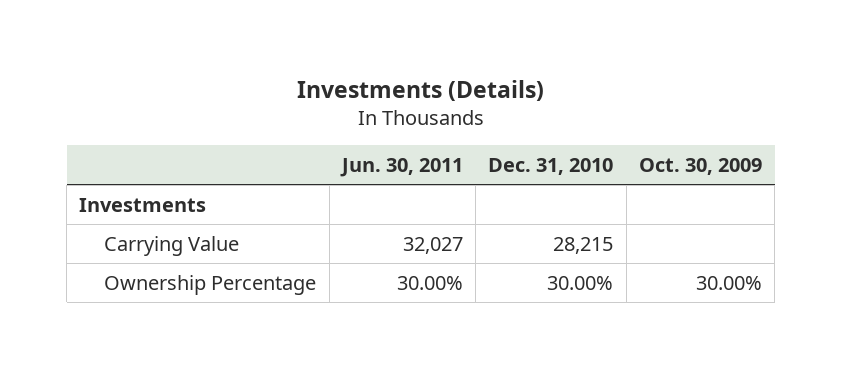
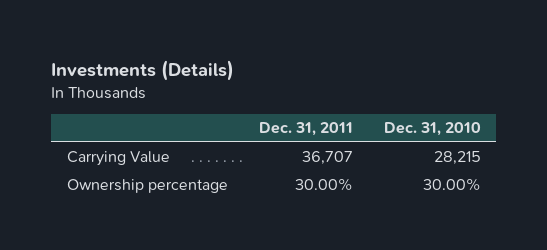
- | Jun. 30, 2011 | Dec. 31, 2010 | Oct. 30, 2009
+ | Dec. 31, 2011 | Dec. 31, 2010
- Investments
- Ownership Percentage | 30.00% | 30.00% | 30.00%
+ Ownership percentage | 30.00% | 30.00%

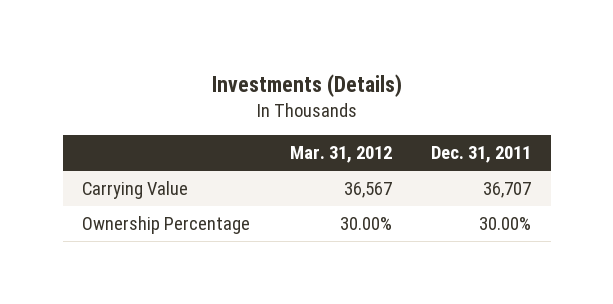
- | Dec. 31, 2011 | Dec. 31, 2010
+ | Mar. 31, 2012 | Dec. 31, 2011
- Ownership percentage | 30.00% | 30.00%
+ Ownership Percentage | 30.00% | 30.00%

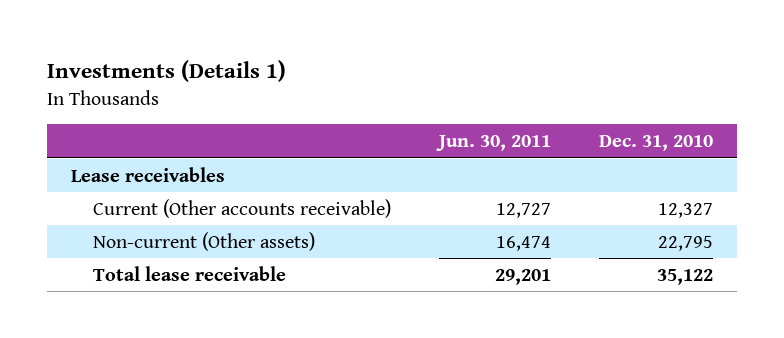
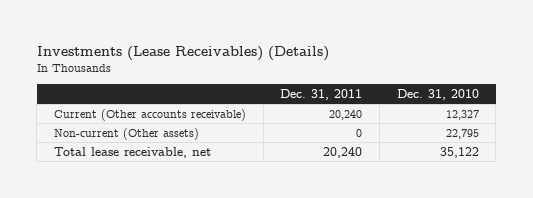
- Investments (Details 1)
+ Investments (Lease Receivables) (Details)
- | Jun. 30, 2011 | Dec. 31, 2010
+ | Dec. 31, 2011 | Dec. 31, 2010
- Lease receivables
- Total lease receivable | 29,201 | 35,122
+ Total lease receivable, net | 20,240 | 35,122

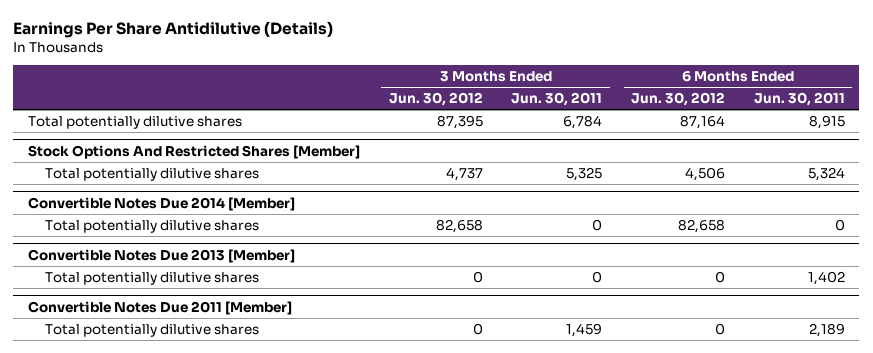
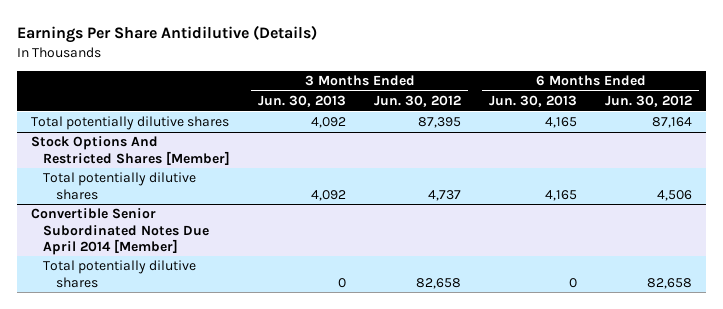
- | 3 Months Ended Jun. 30, 2012 | 3 Months Ended Jun. 30, 2011 | 6 Months Ended Jun. 30, 2012 | 6 Months Ended Jun. 30, 2011
+ | 3 Months Ended Jun. 30, 2013 | 3 Months Ended Jun. 30, 2012 | 6 Months Ended Jun. 30, 2013 | 6 Months Ended Jun. 30, 2012
- Convertible Notes Due 2014 [Member]
+ Convertible Senior Subordinated Notes Due April 2014 [Member]
- Convertible Notes Due 2013 [Member]
- Total potentially dilutive shares | 0 | 0 | 0 | 1,402
- Convertible Notes Due 2011 [Member]
- Total potentially dilutive shares | 0 | 1,459 | 0 | 2,189

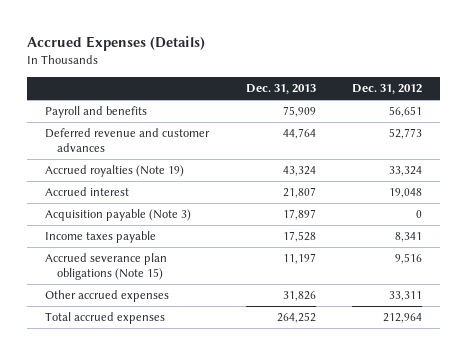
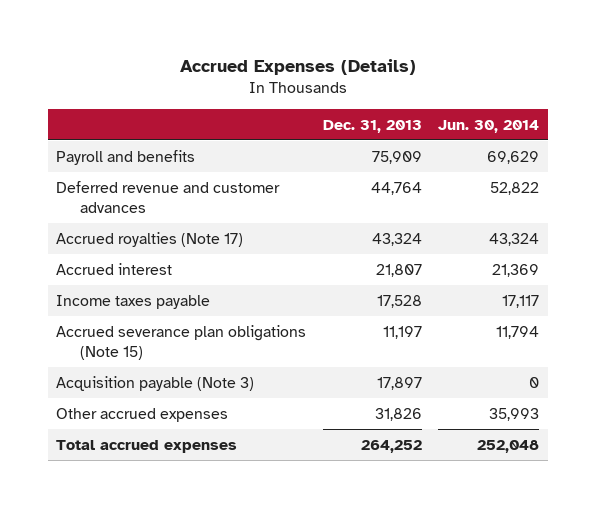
- | Dec. 31, 2013 | Dec. 31, 2012
+ | Dec. 31, 2013 | Jun. 30, 2014
- Accrued royalties (Note 19) | 43,324 | 33,324
+ Accrued royalties (Note 17) | 43,324 | 43,324
moved down: Acquisition payable (Note 3) | 17,897 | 0

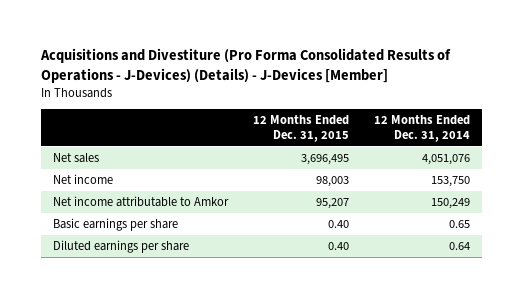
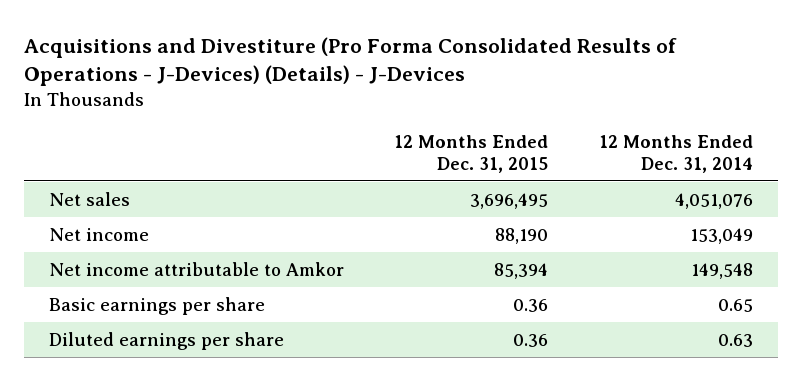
- Acquisitions and Divestiture (Pro Forma Consolidated Results of Operations - J-Devices) (Details) - J-Devices [Member]
+ Acquisitions and Divestiture (Pro Forma Consolidated Results of Operations - J-Devices) (Details) - J-Devices
- Net income | 98,003 | 153,750
- Net income attributable to Amkor | 95,207 | 150,249
- Basic earnings per share | 0.40 | 0.65
- Diluted earnings per share | 0.40 | 0.64
+ Net income | 88,190 | 153,049
+ Net income attributable to Amkor | 85,394 | 149,548
+ Basic earnings per share | 0.36 | 0.65
+ Diluted earnings per share | 0.36 | 0.63

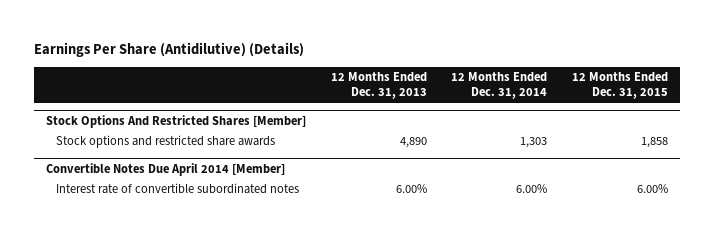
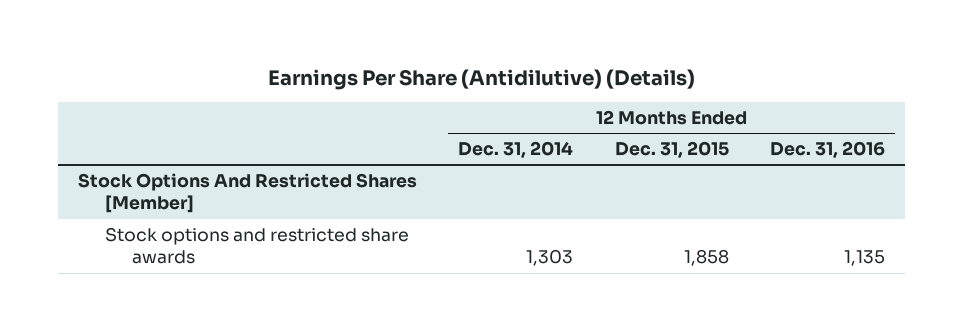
- | 12 Months Ended Dec. 31, 2013 | 12 Months Ended Dec. 31, 2014 | 12 Months Ended Dec. 31, 2015
+ | 12 Months Ended Dec. 31, 2014 | 12 Months Ended Dec. 31, 2015 | 12 Months Ended Dec. 31, 2016
- Convertible Notes Due April 2014 [Member]
- Interest rate of convertible subordinated notes | 6.00% | 6.00% | 6.00%

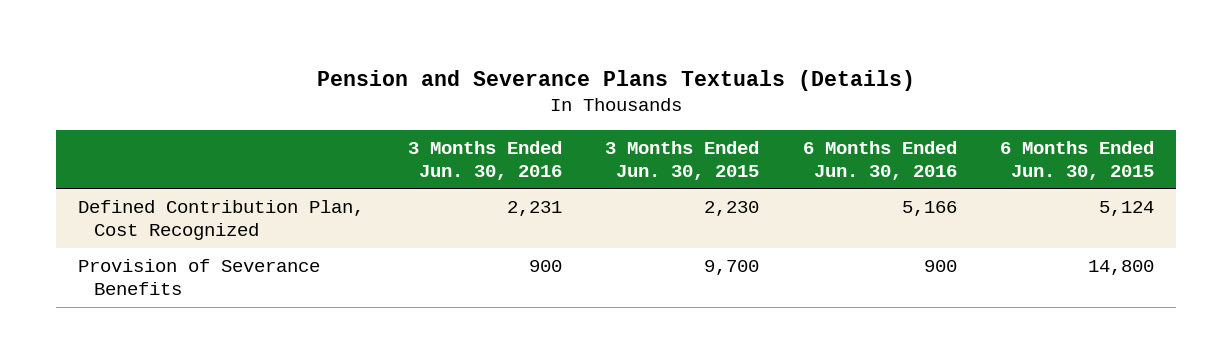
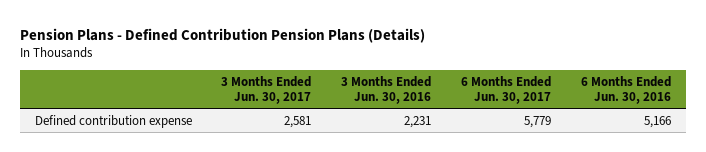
- Pension and Severance Plans Textuals (Details)
+ Pension Plans - Defined Contribution Pension Plans (Details)
- | 3 Months Ended Jun. 30, 2016 | 3 Months Ended Jun. 30, 2015 | 6 Months Ended Jun. 30, 2016 | 6 Months Ended Jun. 30, 2015
+ | 3 Months Ended Jun. 30, 2017 | 3 Months Ended Jun. 30, 2016 | 6 Months Ended Jun. 30, 2017 | 6 Months Ended Jun. 30, 2016
- Defined Contribution Plan, Cost Recognized | 2,231 | 2,230 | 5,166 | 5,124
- Provision of Severance Benefits | 900 | 9,700 | 900 | 14,800
+ Defined contribution expense | 2,581 | 2,231 | 5,779 | 5,166

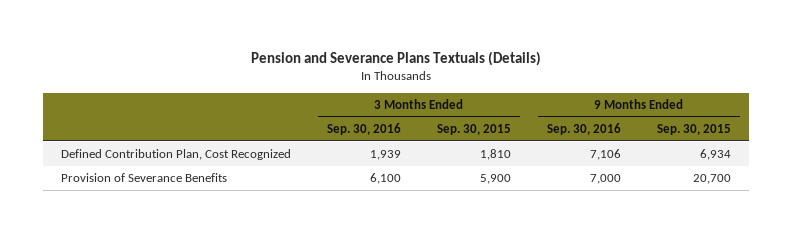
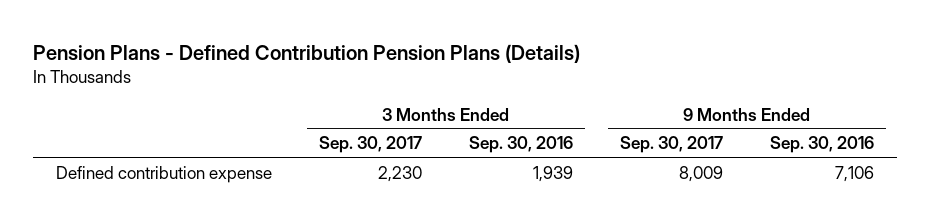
- Pension and Severance Plans Textuals (Details)
+ Pension Plans - Defined Contribution Pension Plans (Details)
- | 3 Months Ended Sep. 30, 2016 | 3 Months Ended Sep. 30, 2015 | 9 Months Ended Sep. 30, 2016 | 9 Months Ended Sep. 30, 2015
+ | 3 Months Ended Sep. 30, 2017 | 3 Months Ended Sep. 30, 2016 | 9 Months Ended Sep. 30, 2017 | 9 Months Ended Sep. 30, 2016
- Defined Contribution Plan, Cost Recognized | 1,939 | 1,810 | 7,106 | 6,934
- Provision of Severance Benefits | 6,100 | 5,900 | 7,000 | 20,700
+ Defined contribution expense | 2,230 | 1,939 | 8,009 | 7,106

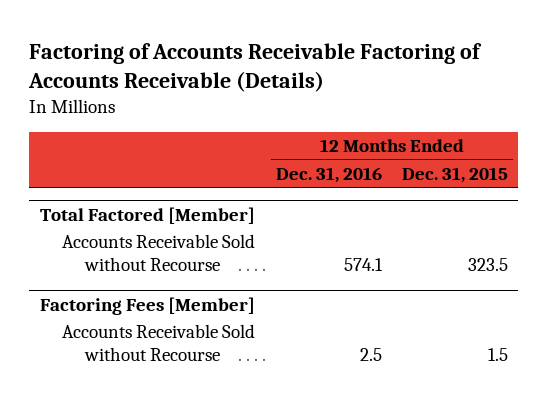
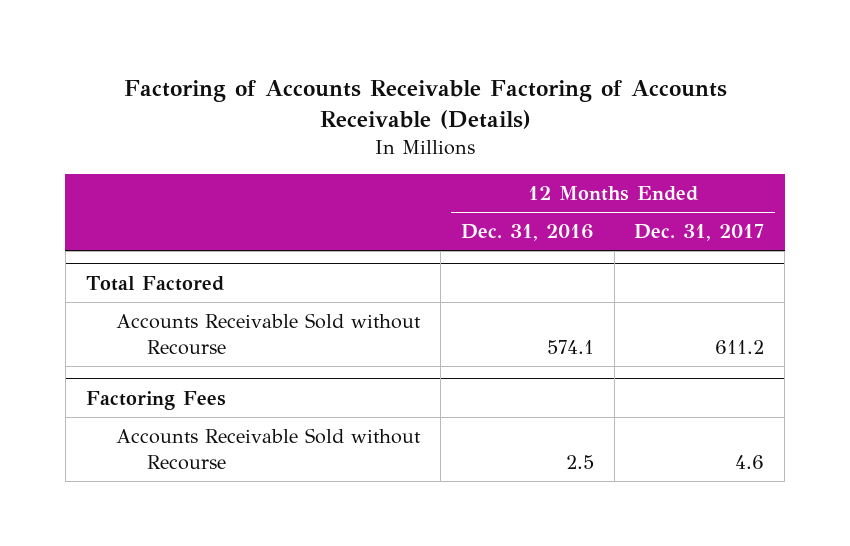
- | 12 Months Ended Dec. 31, 2016 | 12 Months Ended Dec. 31, 2015
+ | 12 Months Ended Dec. 31, 2016 | 12 Months Ended Dec. 31, 2017
- Total Factored [Member]
+ Total Factored
- Factoring Fees [Member]
+ Factoring Fees

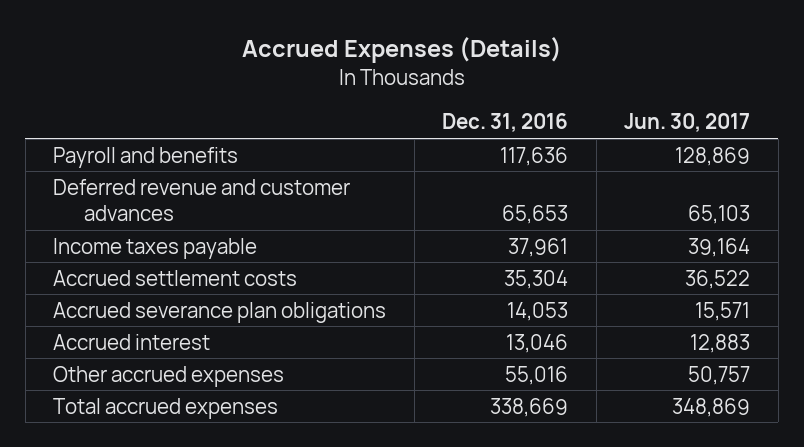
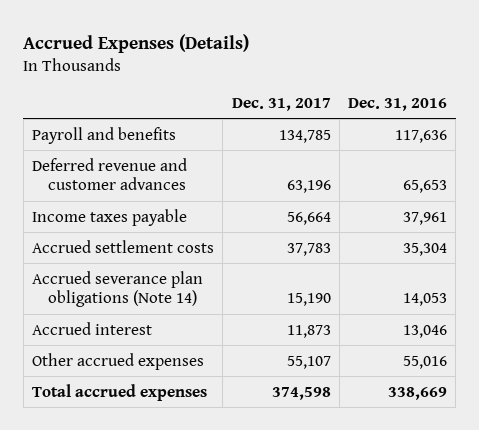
- | Dec. 31, 2016 | Jun. 30, 2017
+ | Dec. 31, 2017 | Dec. 31, 2016
- Accrued severance plan obligations | 14,053 | 15,571
+ Accrued severance plan obligations (Note 14) | 15,190 | 14,053

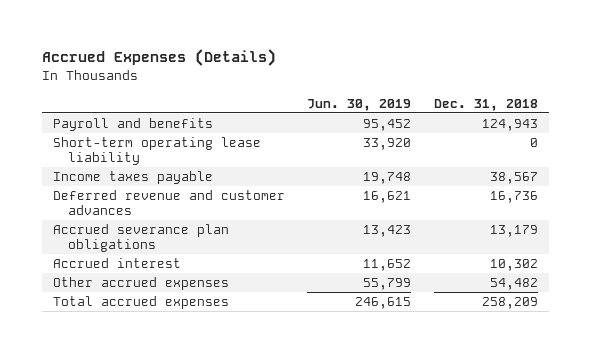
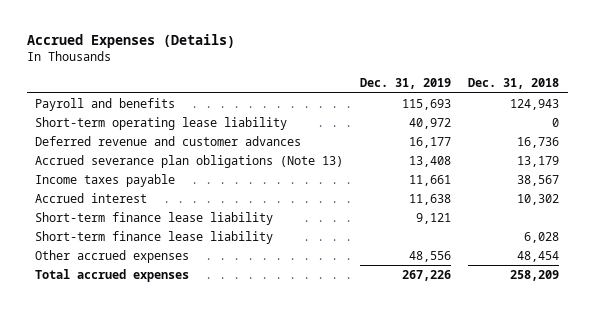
- | Jun. 30, 2019 | Dec. 31, 2018
+ | Dec. 31, 2019 | Dec. 31, 2018
- Accrued severance plan obligations | 13,423 | 13,179
+ Accrued severance plan obligations (Note 13) | 13,408 | 13,179
moved down: Income taxes payable | 11,661 | 38,567
- Other accrued expenses | 55,799 | 54,482
+ Short-term finance lease liability | 9,121 |
+ Short-term finance lease liability | | 6,028
+ Other accrued expenses | 48,556 | 48,454

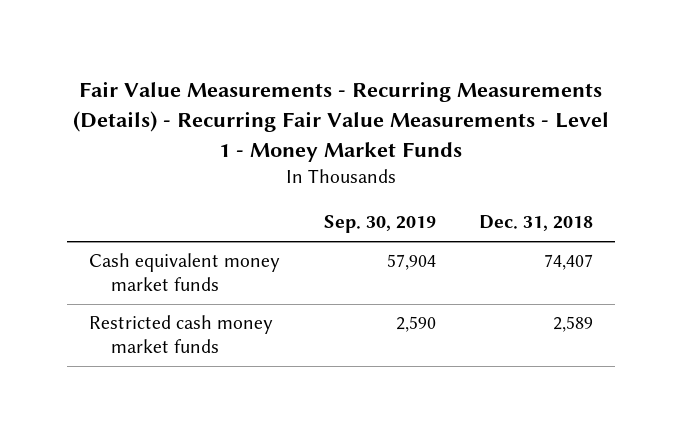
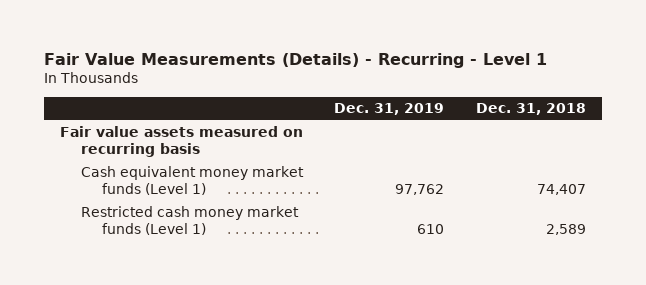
- Fair Value Measurements - Recurring Measurements (Details) - Recurring Fair Value Measurements - Level 1 - Money Market Funds
+ Fair Value Measurements (Details) - Recurring - Level 1
- | Sep. 30, 2019 | Dec. 31, 2018
+ | Dec. 31, 2019 | Dec. 31, 2018
- Cash equivalent money market funds | 57,904 | 74,407
- Restricted cash money market funds | 2,590 | 2,589
+ Fair value assets measured on recurring basis
+ Cash equivalent money market funds (Level 1) | 97,762 | 74,407
+ Restricted cash money market funds (Level 1) | 610 | 2,589

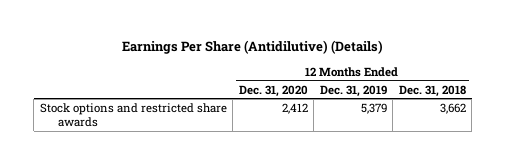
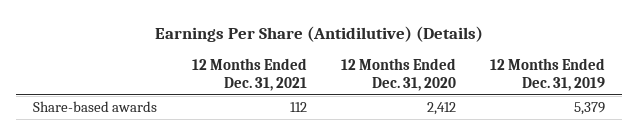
- | 12 Months Ended Dec. 31, 2020 | 12 Months Ended Dec. 31, 2019 | 12 Months Ended Dec. 31, 2018
+ | 12 Months Ended Dec. 31, 2021 | 12 Months Ended Dec. 31, 2020 | 12 Months Ended Dec. 31, 2019
- Stock options and restricted share awards | 2,412 | 5,379 | 3,662
+ Share-based awards | 112 | 2,412 | 5,379

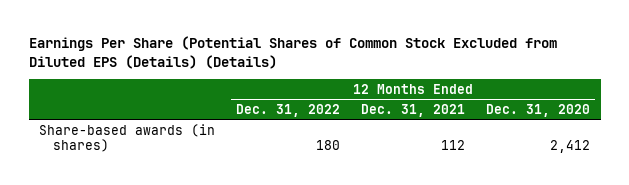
- Earnings Per Share (Antidilutive) (Details)
+ Earnings Per Share (Potential Shares of Common Stock Excluded from Diluted EPS (Details) (Details)
- | 12 Months Ended Dec. 31, 2021 | 12 Months Ended Dec. 31, 2020 | 12 Months Ended Dec. 31, 2019
+ | 12 Months Ended Dec. 31, 2022 | 12 Months Ended Dec. 31, 2021 | 12 Months Ended Dec. 31, 2020
- Share-based awards | 112 | 2,412 | 5,379
+ Share-based awards (in shares) | 180 | 112 | 2,412

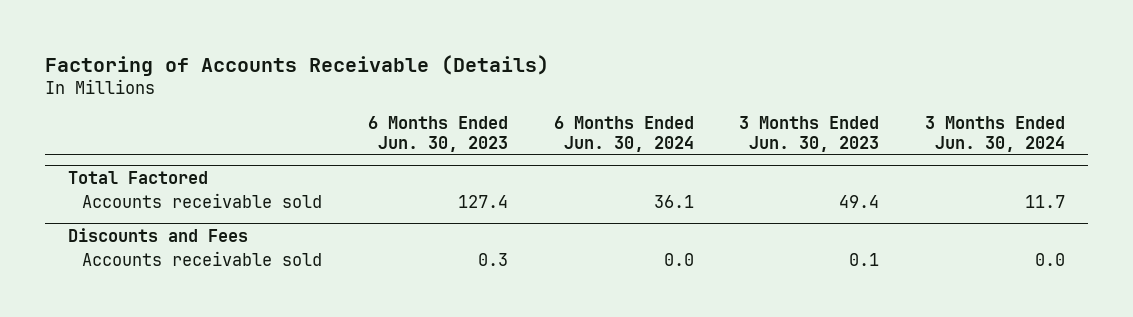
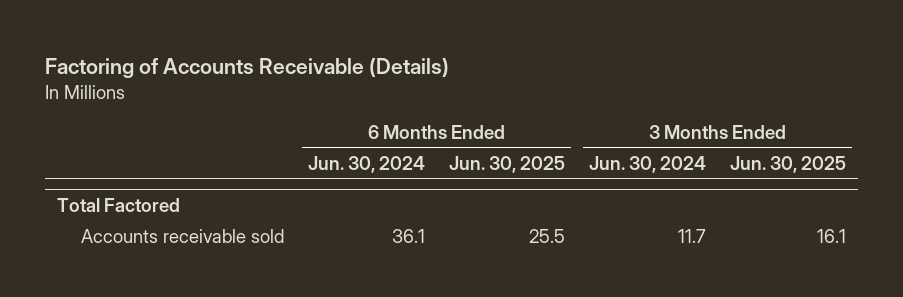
- | 6 Months Ended Jun. 30, 2023 | 6 Months Ended Jun. 30, 2024 | 3 Months Ended Jun. 30, 2023 | 3 Months Ended Jun. 30, 2024
+ | 6 Months Ended Jun. 30, 2024 | 6 Months Ended Jun. 30, 2025 | 3 Months Ended Jun. 30, 2024 | 3 Months Ended Jun. 30, 2025
- Discounts and Fees
- Accounts receivable sold | 0.3 | 0.0 | 0.1 | 0.0

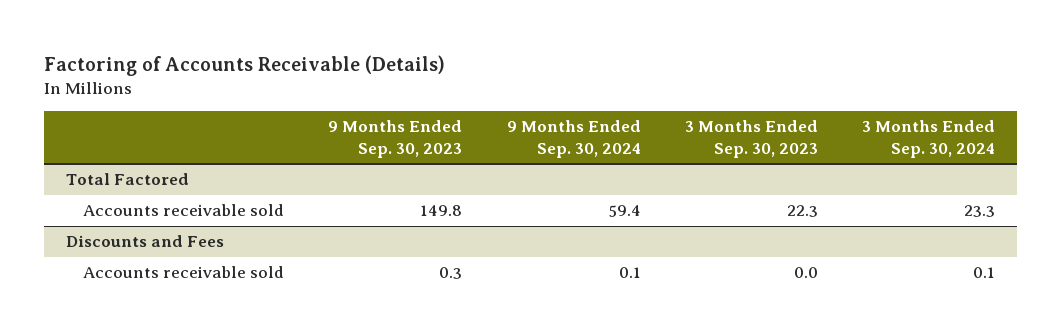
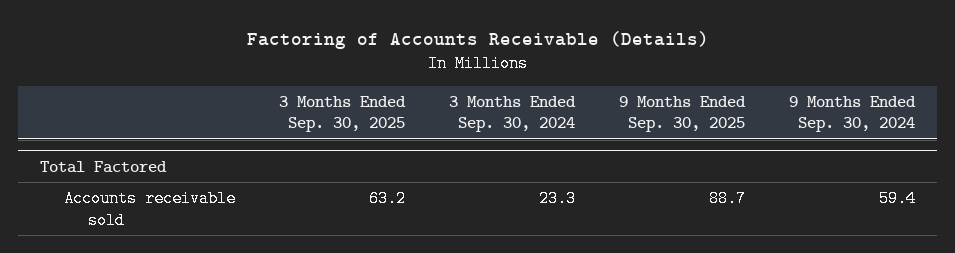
- | 9 Months Ended Sep. 30, 2023 | 9 Months Ended Sep. 30, 2024 | 3 Months Ended Sep. 30, 2023 | 3 Months Ended Sep. 30, 2024
+ | 3 Months Ended Sep. 30, 2025 | 3 Months Ended Sep. 30, 2024 | 9 Months Ended Sep. 30, 2025 | 9 Months Ended Sep. 30, 2024
- Discounts and Fees
- Accounts receivable sold | 0.3 | 0.1 | 0.0 | 0.1

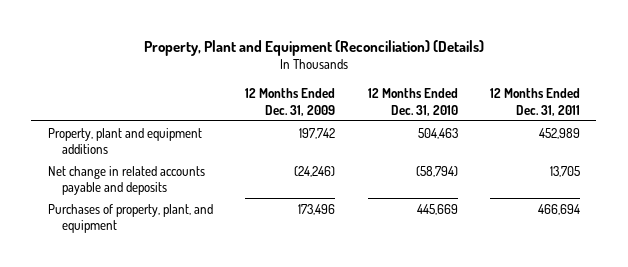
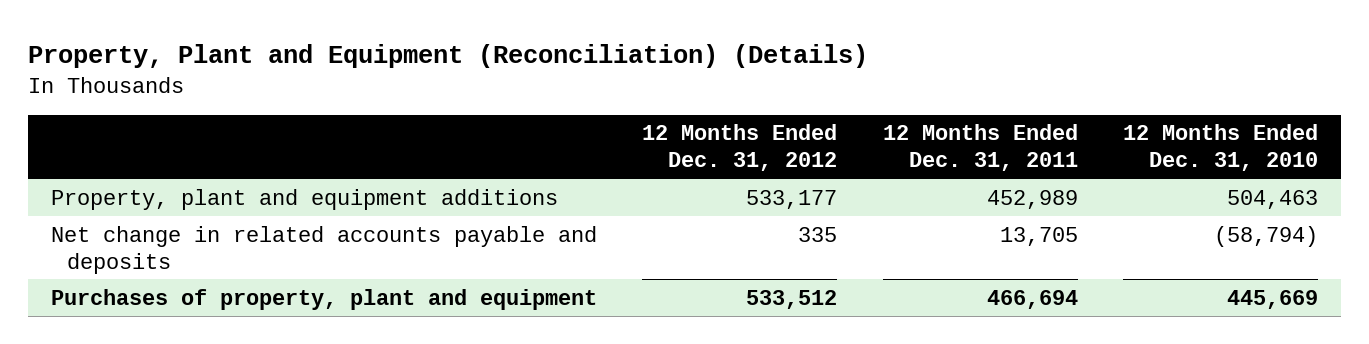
- | 12 Months Ended Dec. 31, 2009 | 12 Months Ended Dec. 31, 2010 | 12 Months Ended Dec. 31, 2011
+ | 12 Months Ended Dec. 31, 2012 | 12 Months Ended Dec. 31, 2011 | 12 Months Ended Dec. 31, 2010
- Purchases of property, plant, and equipment | 173,496 | 445,669 | 466,694
+ Purchases of property, plant and equipment | 533,512 | 466,694 | 445,669

